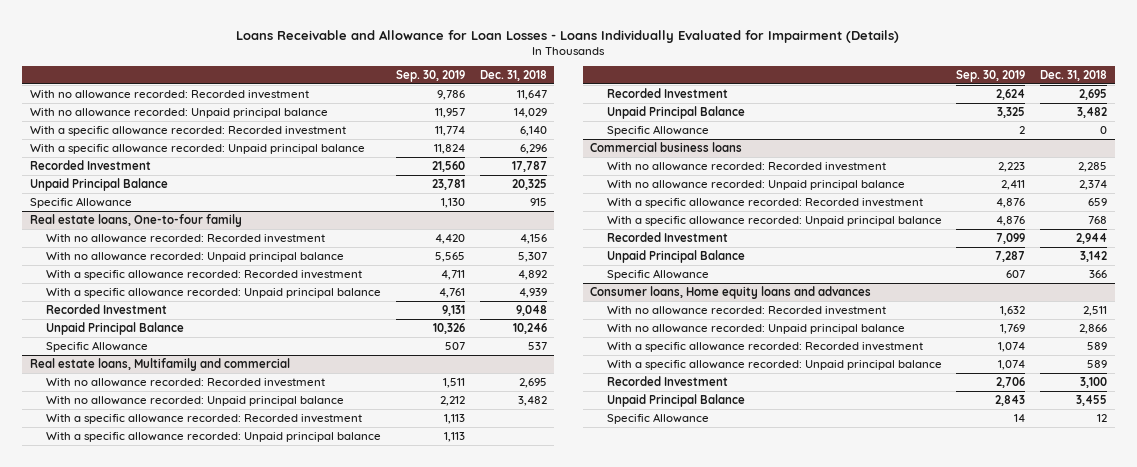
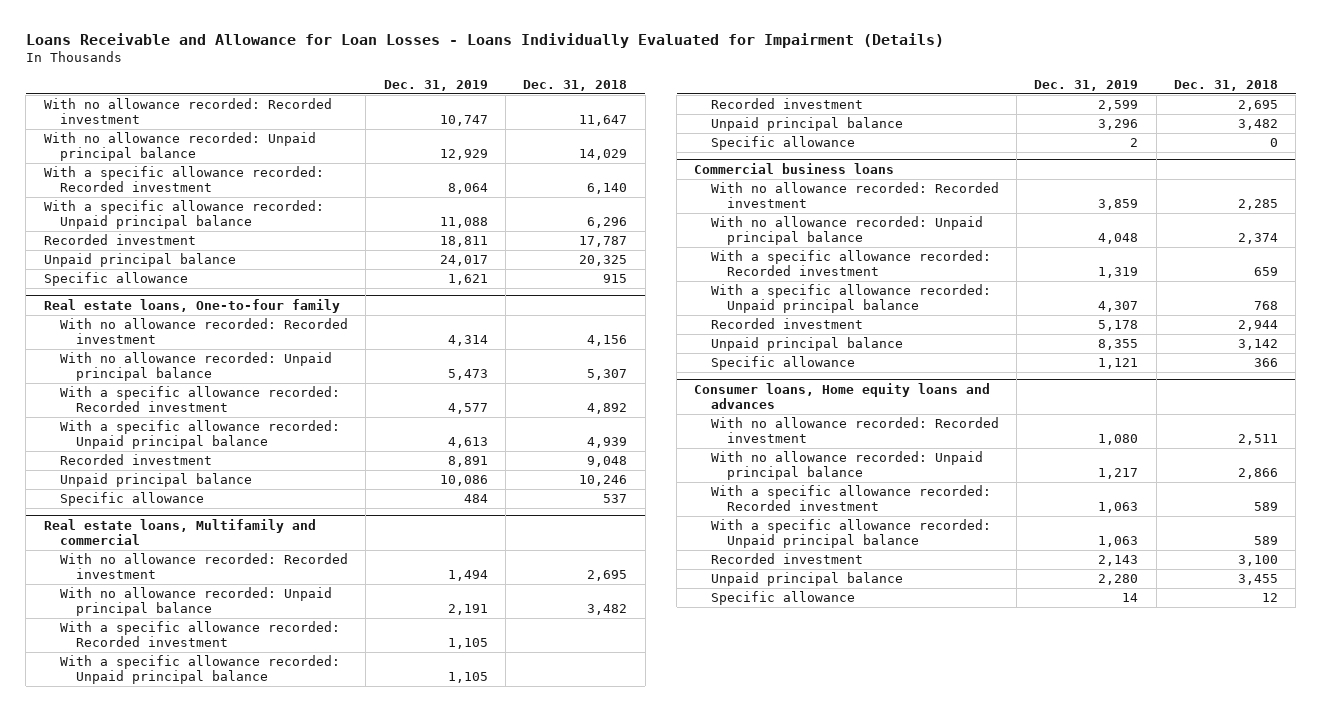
- | Sep. 30, 2019 | Dec. 31, 2018
+ | Dec. 31, 2019 | Dec. 31, 2018
- Recorded Investment | 21,560 | 17,787
- Unpaid Principal Balance | 23,781 | 20,325
- Specific Allowance | 1,130 | 915
+ Recorded investment | 18,811 | 17,787
+ Unpaid principal balance | 24,017 | 20,325
+ Specific allowance | 1,621 | 915
@ Real estate loans, One-to-four family
- Recorded Investment | 9,131 | 9,048
- Unpaid Principal Balance | 10,326 | 10,246
- Specific Allowance | 507 | 537
+ Recorded investment | 8,891 | 9,048
+ Unpaid principal balance | 10,086 | 10,246
+ Specific allowance | 484 | 537
@ Real estate loans, Multifamily and commercial
- Recorded Investment | 2,624 | 2,695
- Unpaid Principal Balance | 3,325 | 3,482
- Specific Allowance | 2 | 0
+ Recorded investment | 2,599 | 2,695
+ Unpaid principal balance | 3,296 | 3,482
+ Specific allowance | 2 | 0
@ Commercial business loans
- Recorded Investment | 7,099 | 2,944
- Unpaid Principal Balance | 7,287 | 3,142
- Specific Allowance | 607 | 366
+ Recorded investment | 5,178 | 2,944
+ Unpaid principal balance | 8,355 | 3,142
+ Specific allowance | 1,121 | 366
@ Consumer loans, Home equity loans and advances
- Recorded Investment | 2,706 | 3,100
- Unpaid Principal Balance | 2,843 | 3,455
- Specific Allowance | 14 | 12
+ Recorded investment | 2,143 | 3,100
+ Unpaid principal balance | 2,280 | 3,455
+ Specific allowance | 14 | 12

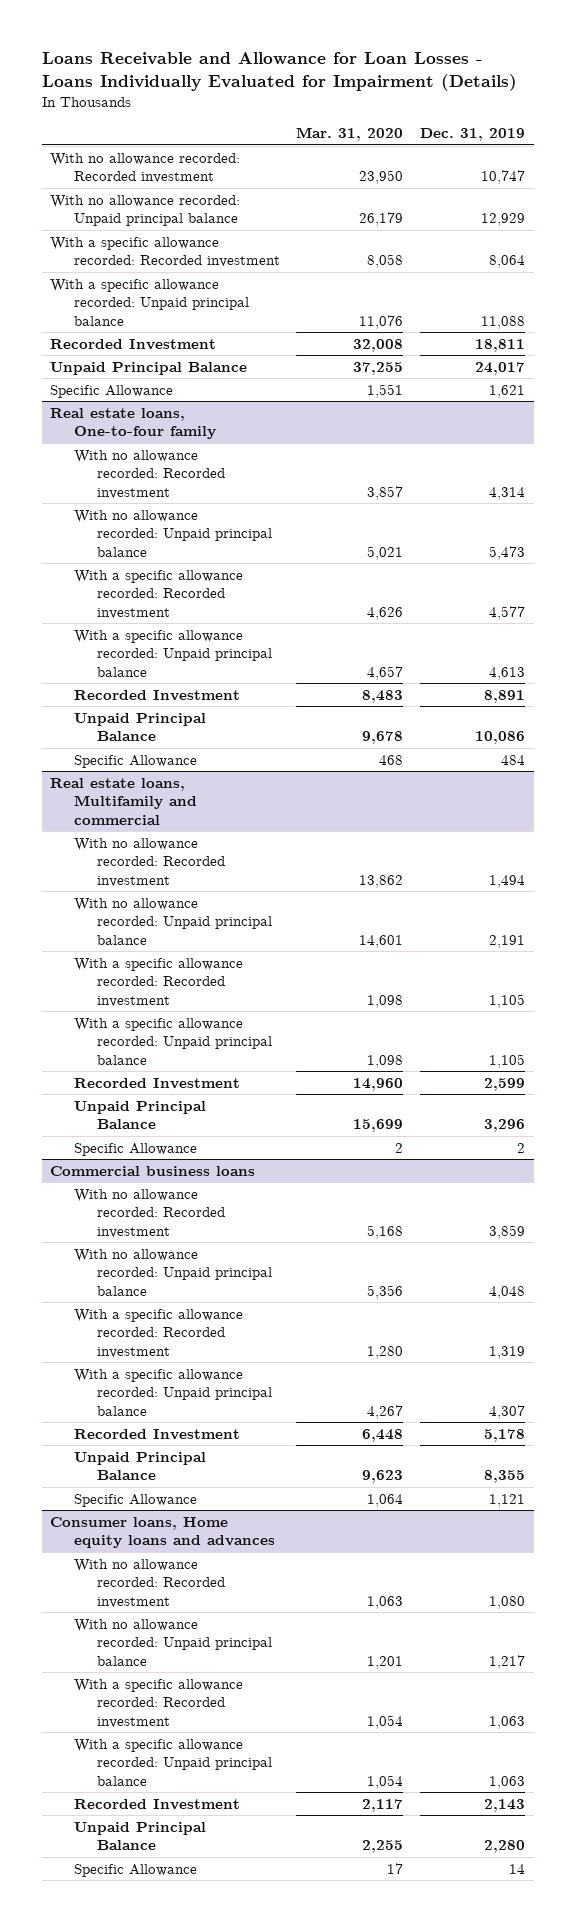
- | Dec. 31, 2019 | Dec. 31, 2018
+ | Mar. 31, 2020 | Dec. 31, 2019
- Recorded investment | 18,811 | 17,787
- Unpaid principal balance | 24,017 | 20,325
- Specific allowance | 1,621 | 915
+ Recorded Investment | 32,008 | 18,811
+ Unpaid Principal Balance | 37,255 | 24,017
+ Specific Allowance | 1,551 | 1,621
@ Real estate loans, One-to-four family
- Recorded investment | 8,891 | 9,048
- Unpaid principal balance | 10,086 | 10,246
- Specific allowance | 484 | 537
+ Recorded Investment | 8,483 | 8,891
+ Unpaid Principal Balance | 9,678 | 10,086
+ Specific Allowance | 468 | 484
@ Real estate loans, Multifamily and commercial
- Recorded investment | 2,599 | 2,695
- Unpaid principal balance | 3,296 | 3,482
- Specific allowance | 2 | 0
+ Recorded Investment | 14,960 | 2,599
+ Unpaid Principal Balance | 15,699 | 3,296
+ Specific Allowance | 2 | 2
@ Commercial business loans
- Recorded investment | 5,178 | 2,944
- Unpaid principal balance | 8,355 | 3,142
- Specific allowance | 1,121 | 366
+ Recorded Investment | 6,448 | 5,178
+ Unpaid Principal Balance | 9,623 | 8,355
+ Specific Allowance | 1,064 | 1,121
@ Consumer loans, Home equity loans and advances
- Recorded investment | 2,143 | 3,100
- Unpaid principal balance | 2,280 | 3,455
- Specific allowance | 14 | 12
+ Recorded Investment | 2,117 | 2,143
+ Unpaid Principal Balance | 2,255 | 2,280
+ Specific Allowance | 17 | 14

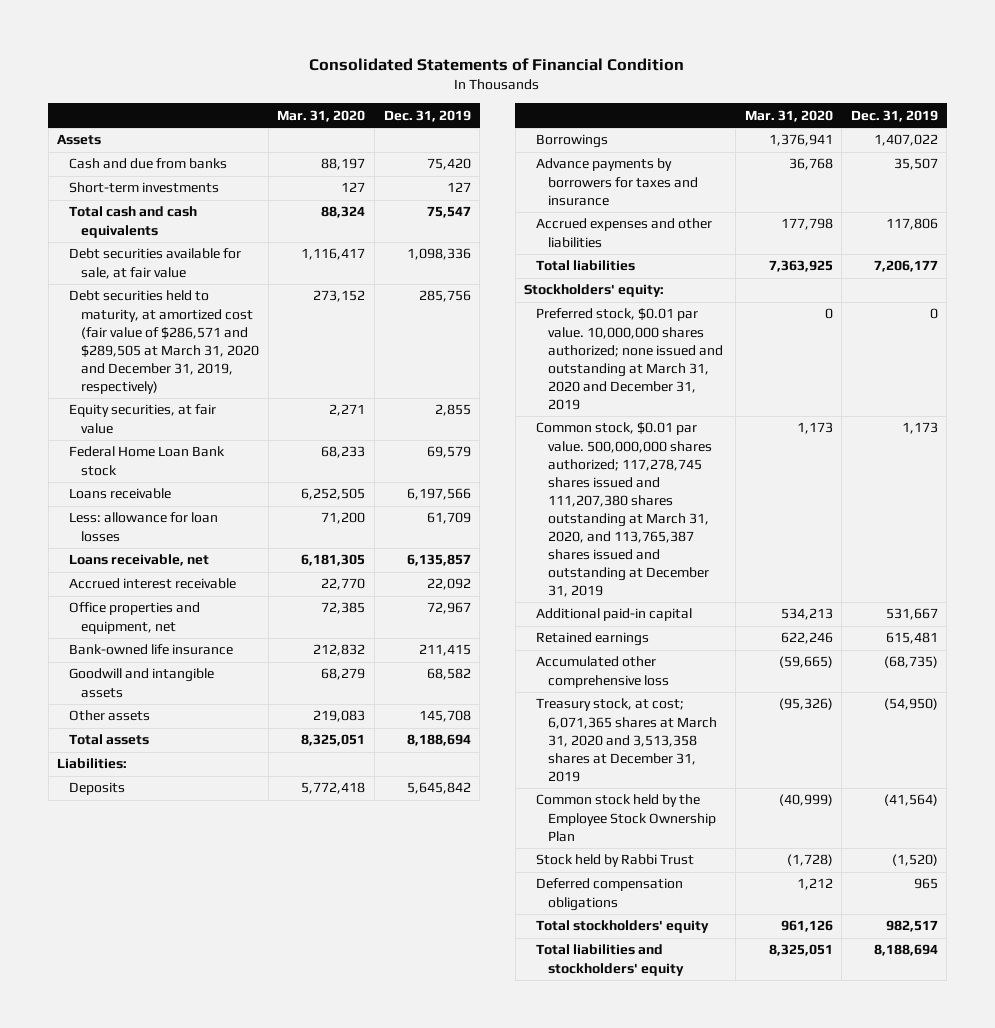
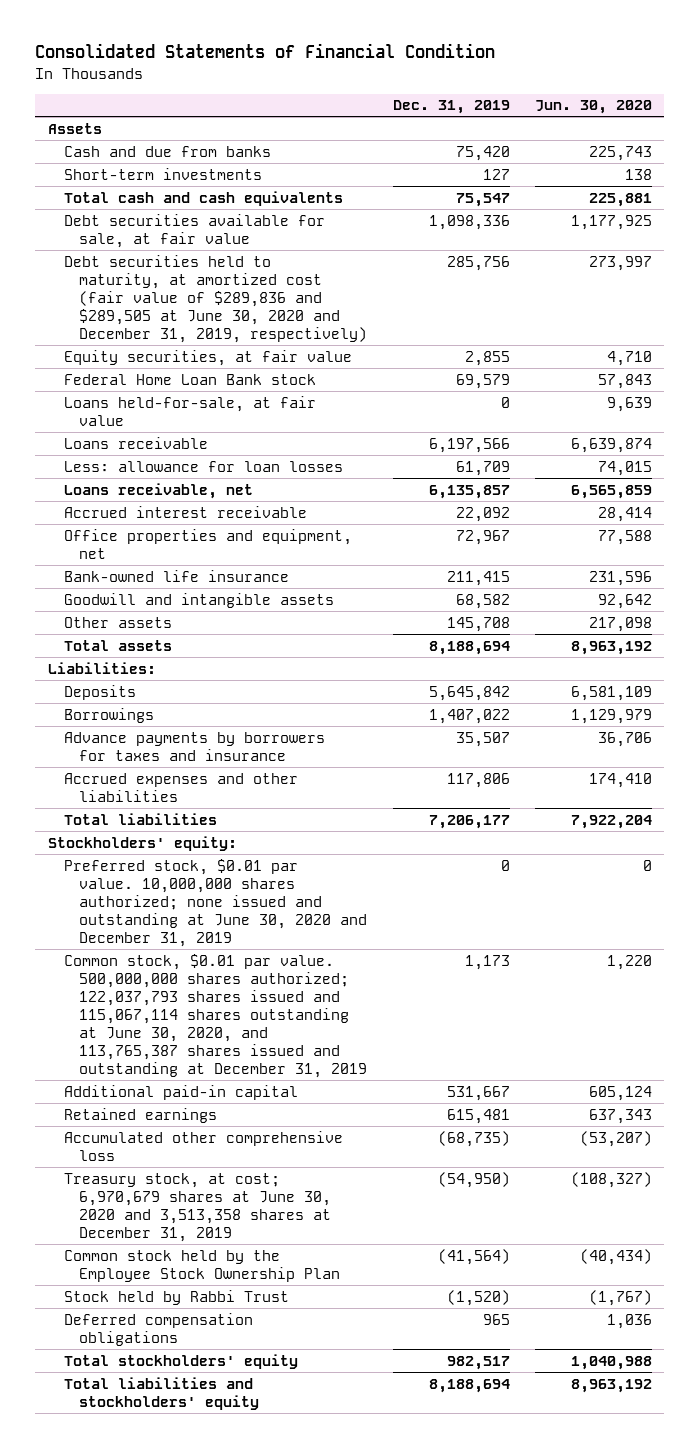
- | Mar. 31, 2020 | Dec. 31, 2019
+ | Dec. 31, 2019 | Jun. 30, 2020
- Debt securities held to maturity, at amortized cost (fair value of $286,571 and $289,505 at March 31, 2020 and December 31, 2019, respectively) | 273,152 | 285,756
+ Debt securities held to maturity, at amortized cost (fair value of $289,836 and $289,505 at June 30, 2020 and December 31, 2019, respectively) | 285,756 | 273,997
+ Loans held-for-sale, at fair value | 0 | 9,639
- Preferred stock, $0.01 par value. 10,000,000 shares authorized; none issued and outstanding at March 31, 2020 and December 31, 2019 | 0 | 0
- Common stock, $0.01 par value. 500,000,000 shares authorized; 117,278,745 shares issued and 111,207,380 shares outstanding at March 31, 2020, and 113,765,387 shares issued and outstanding at December 31, 2019 | 1,173 | 1,173
+ Preferred stock, $0.01 par value. 10,000,000 shares authorized; none issued and outstanding at June 30, 2020 and December 31, 2019 | 0 | 0
+ Common stock, $0.01 par value. 500,000,000 shares authorized; 122,037,793 shares issued and 115,067,114 shares outstanding at June 30, 2020, and 113,765,387 shares issued and outstanding at December 31, 2019 | 1,173 | 1,220
- Treasury stock, at cost; 6,071,365 shares at March 31, 2020 and 3,513,358 shares at December 31, 2019 | (95,326) | (54,950)
+ Treasury stock, at cost; 6,970,679 shares at June 30, 2020 and 3,513,358 shares at December 31, 2019 | (54,950) | (108,327)

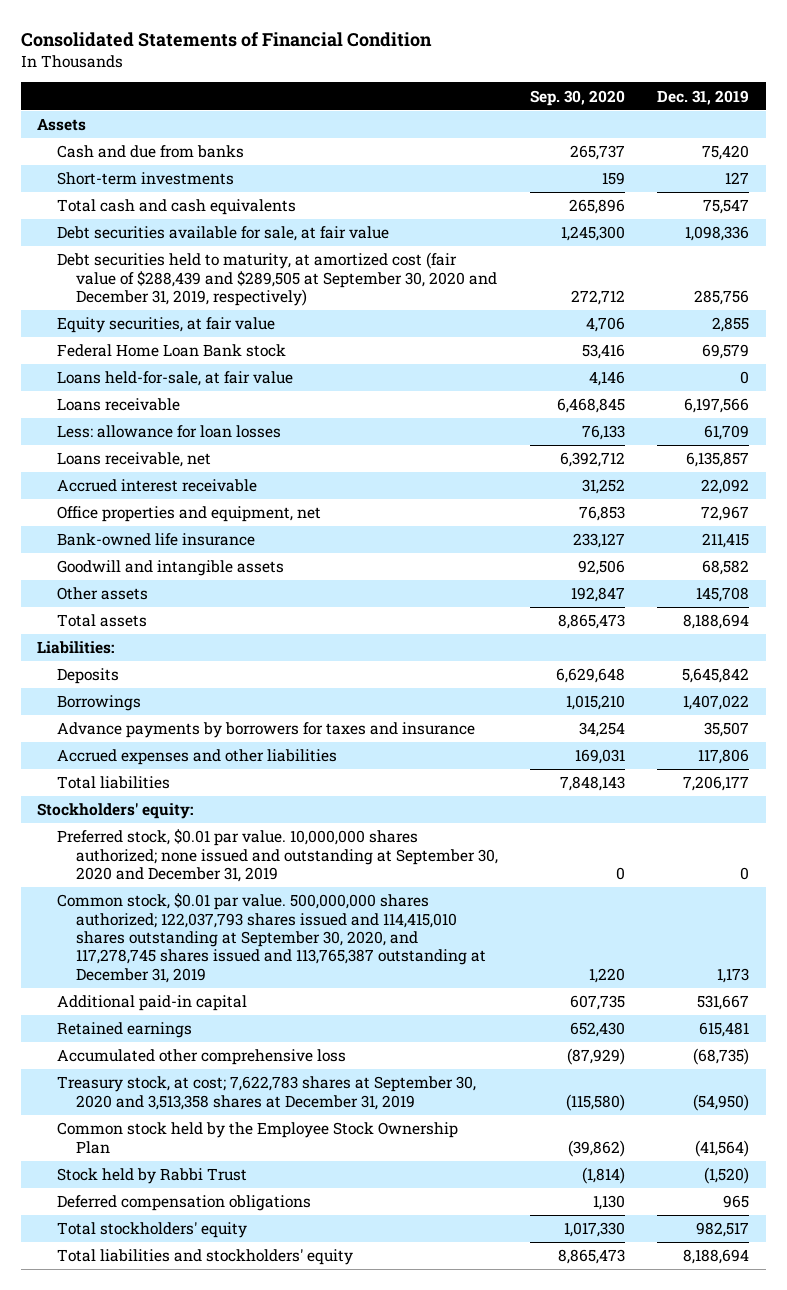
- | Dec. 31, 2019 | Jun. 30, 2020
+ | Sep. 30, 2020 | Dec. 31, 2019
- Debt securities held to maturity, at amortized cost (fair value of $289,836 and $289,505 at June 30, 2020 and December 31, 2019, respectively) | 285,756 | 273,997
+ Debt securities held to maturity, at amortized cost (fair value of $288,439 and $289,505 at September 30, 2020 and December 31, 2019, respectively) | 272,712 | 285,756
- Preferred stock, $0.01 par value. 10,000,000 shares authorized; none issued and outstanding at June 30, 2020 and December 31, 2019 | 0 | 0
- Common stock, $0.01 par value. 500,000,000 shares authorized; 122,037,793 shares issued and 115,067,114 shares outstanding at June 30, 2020, and 113,765,387 shares issued and outstanding at December 31, 2019 | 1,173 | 1,220
+ Preferred stock, $0.01 par value. 10,000,000 shares authorized; none issued and outstanding at September 30, 2020 and December 31, 2019 | 0 | 0
+ Common stock, $0.01 par value. 500,000,000 shares authorized; 122,037,793 shares issued and 114,415,010 shares outstanding at September 30, 2020, and 117,278,745 shares issued and 113,765,387 outstanding at December 31, 2019 | 1,220 | 1,173
- Treasury stock, at cost; 6,970,679 shares at June 30, 2020 and 3,513,358 shares at December 31, 2019 | (54,950) | (108,327)
+ Treasury stock, at cost; 7,622,783 shares at September 30, 2020 and 3,513,358 shares at December 31, 2019 | (115,580) | (54,950)

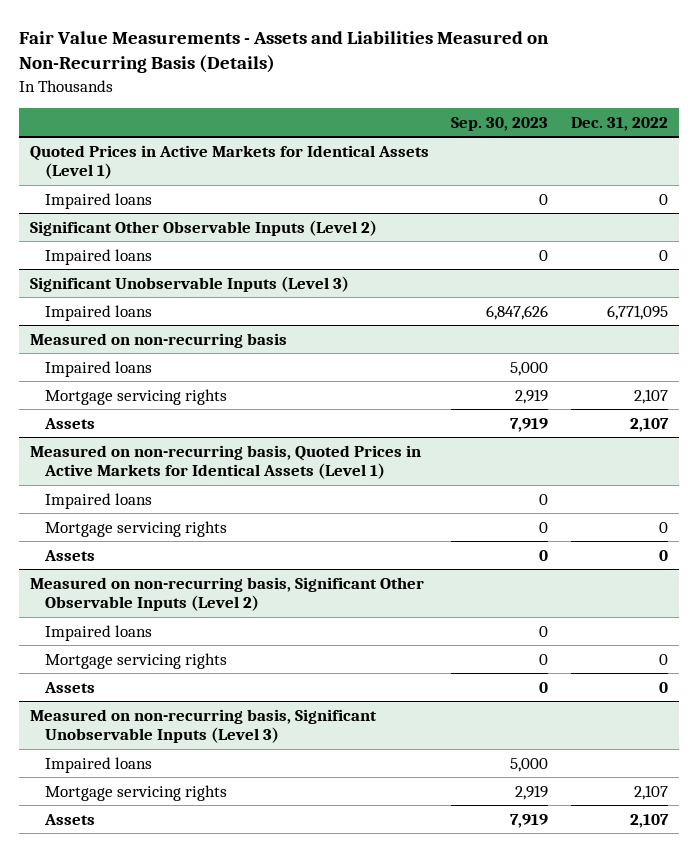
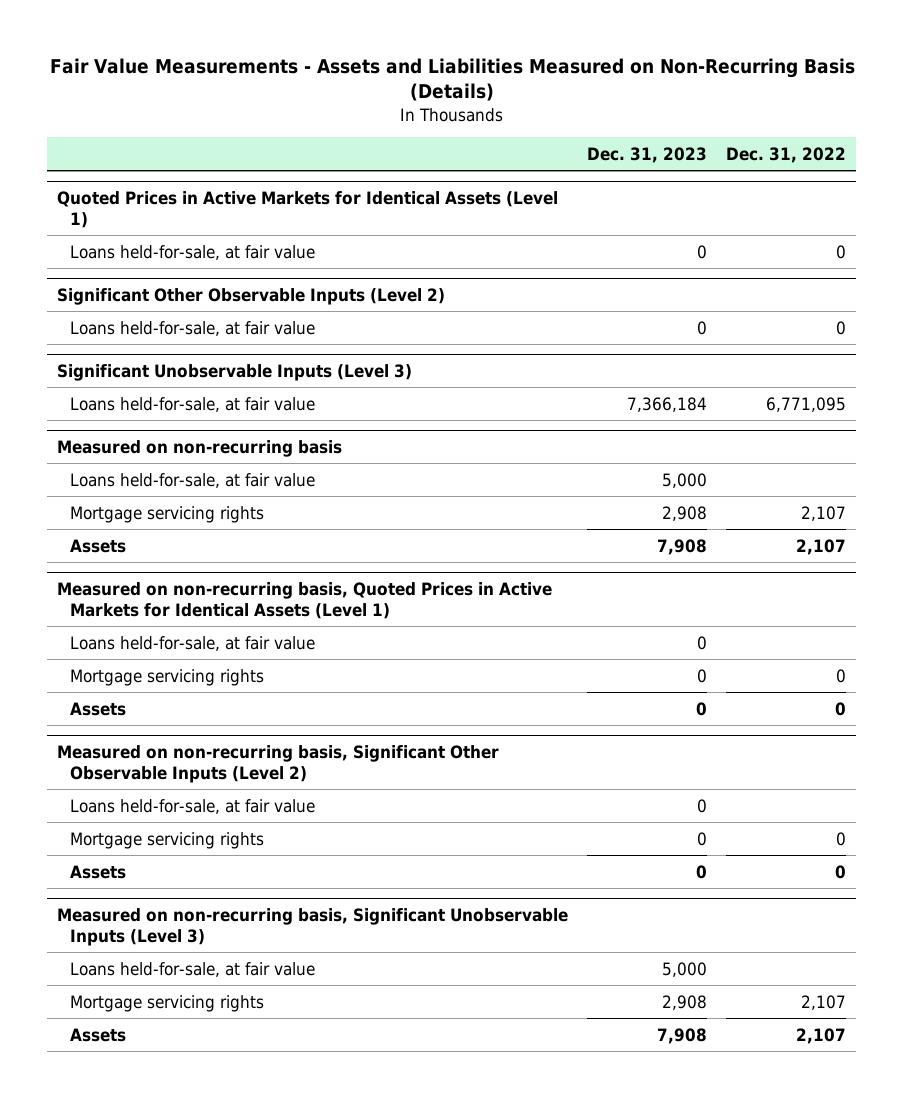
- | Sep. 30, 2023 | Dec. 31, 2022
+ | Dec. 31, 2023 | Dec. 31, 2022
@ Quoted Prices in Active Markets for Identical Assets (Level 1)
- Impaired loans | 0 | 0
+ Loans held-for-sale, at fair value | 0 | 0
@ Significant Other Observable Inputs (Level 2)
- Impaired loans | 0 | 0
+ Loans held-for-sale, at fair value | 0 | 0
@ Significant Unobservable Inputs (Level 3)
- Impaired loans | 6,847,626 | 6,771,095
+ Loans held-for-sale, at fair value | 7,366,184 | 6,771,095
@ Measured on non-recurring basis
- Impaired loans | 5,000 |
+ Loans held-for-sale, at fair value | 5,000 |
@ Measured on non-recurring basis, Quoted Prices in Active Markets for Identical Assets (Level 1)
- Impaired loans | 0 |
+ Loans held-for-sale, at fair value | 0 |
@ Measured on non-recurring basis, Significant Other Observable Inputs (Level 2)
- Impaired loans | 0 |
+ Loans held-for-sale, at fair value | 0 |
@ Measured on non-recurring basis, Significant Unobservable Inputs (Level 3)
- Impaired loans | 5,000 |
+ Loans held-for-sale, at fair value | 5,000 |

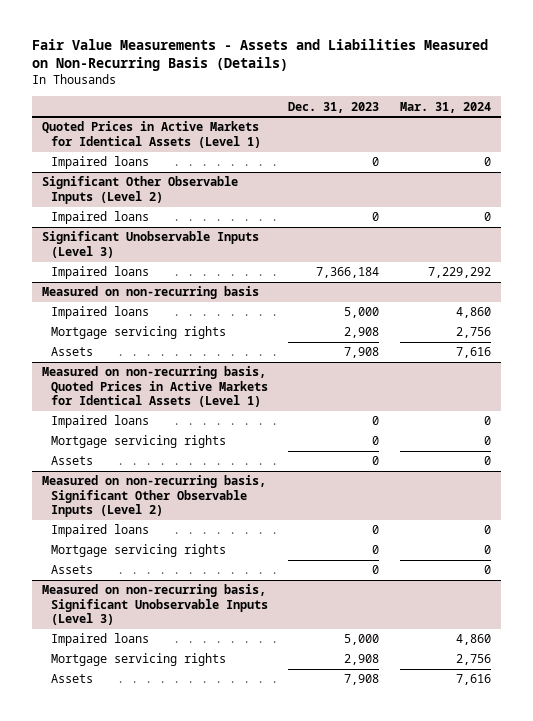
- | Dec. 31, 2023 | Dec. 31, 2022
+ | Dec. 31, 2023 | Mar. 31, 2024
@ Quoted Prices in Active Markets for Identical Assets (Level 1)
- Loans held-for-sale, at fair value | 0 | 0
+ Impaired loans | 0 | 0
@ Significant Other Observable Inputs (Level 2)
- Loans held-for-sale, at fair value | 0 | 0
+ Impaired loans | 0 | 0
@ Significant Unobservable Inputs (Level 3)
- Loans held-for-sale, at fair value | 7,366,184 | 6,771,095
+ Impaired loans | 7,366,184 | 7,229,292
@ Measured on non-recurring basis
- Loans held-for-sale, at fair value | 5,000 |
+ Impaired loans | 5,000 | 4,860
@ Measured on non-recurring basis, Quoted Prices in Active Markets for Identical Assets (Level 1)
- Loans held-for-sale, at fair value | 0 |
+ Impaired loans | 0 | 0
@ Measured on non-recurring basis, Significant Other Observable Inputs (Level 2)
- Loans held-for-sale, at fair value | 0 |
+ Impaired loans | 0 | 0
@ Measured on non-recurring basis, Significant Unobservable Inputs (Level 3)
- Loans held-for-sale, at fair value | 5,000 |
+ Impaired loans | 5,000 | 4,860

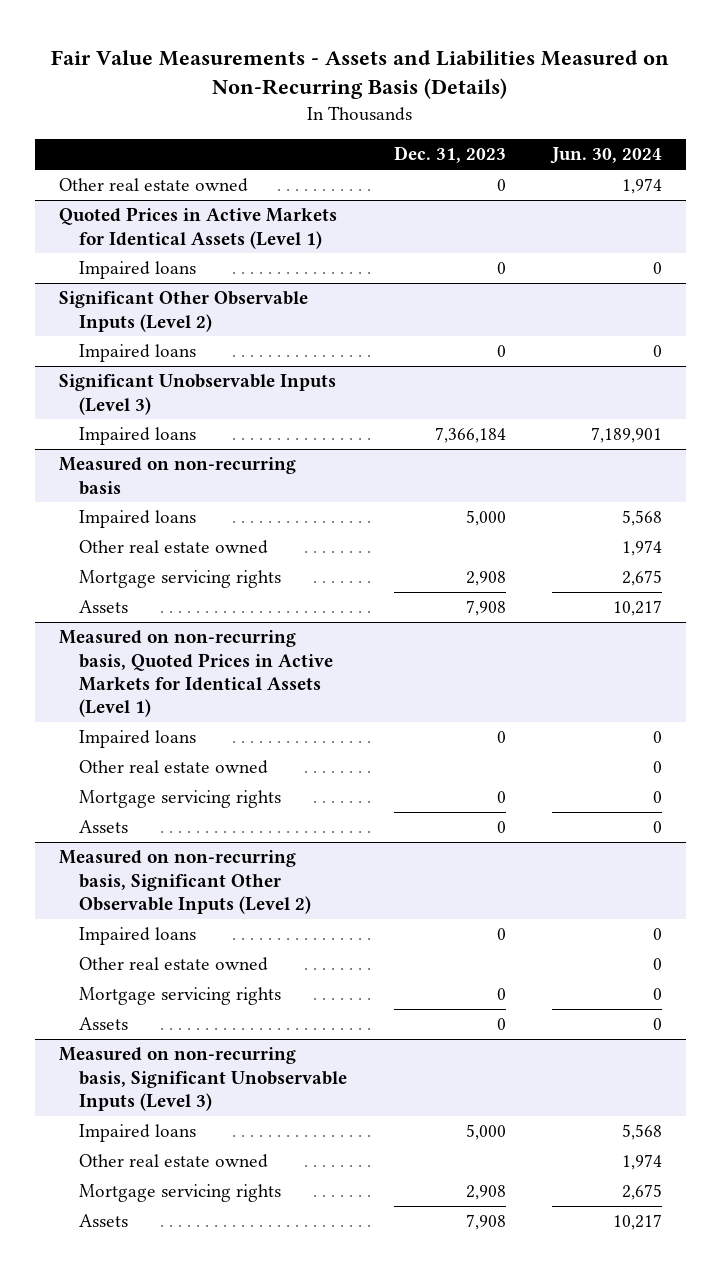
- | Dec. 31, 2023 | Mar. 31, 2024
+ | Dec. 31, 2023 | Jun. 30, 2024
+ Other real estate owned | 0 | 1,974
@ Measured on non-recurring basis
+ Other real estate owned | | 1,974
@ Measured on non-recurring basis, Quoted Prices in Active Markets for Identical Assets (Level 1)
+ Other real estate owned | | 0
@ Measured on non-recurring basis, Significant Other Observable Inputs (Level 2)
+ Other real estate owned | | 0
@ Measured on non-recurring basis, Significant Unobservable Inputs (Level 3)
+ Other real estate owned | | 1,974

